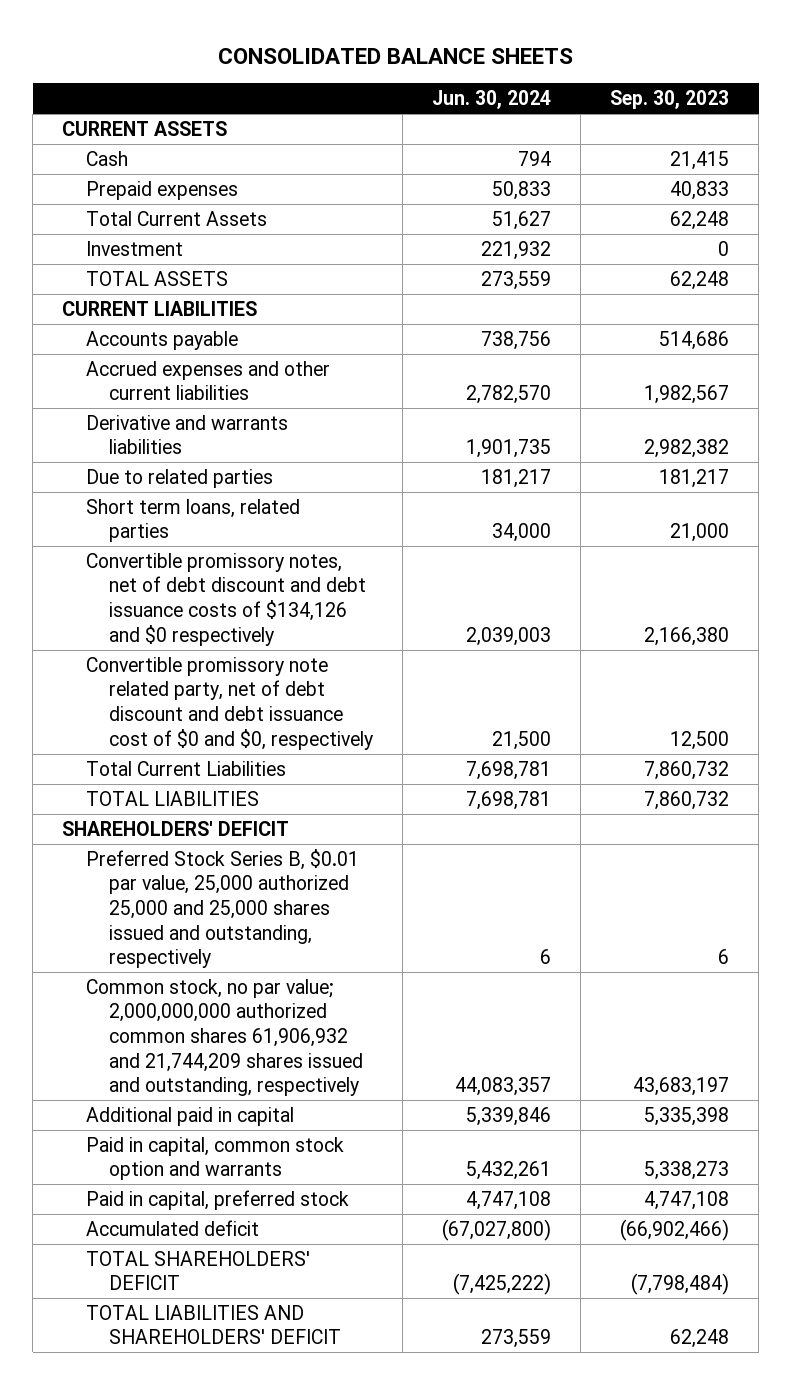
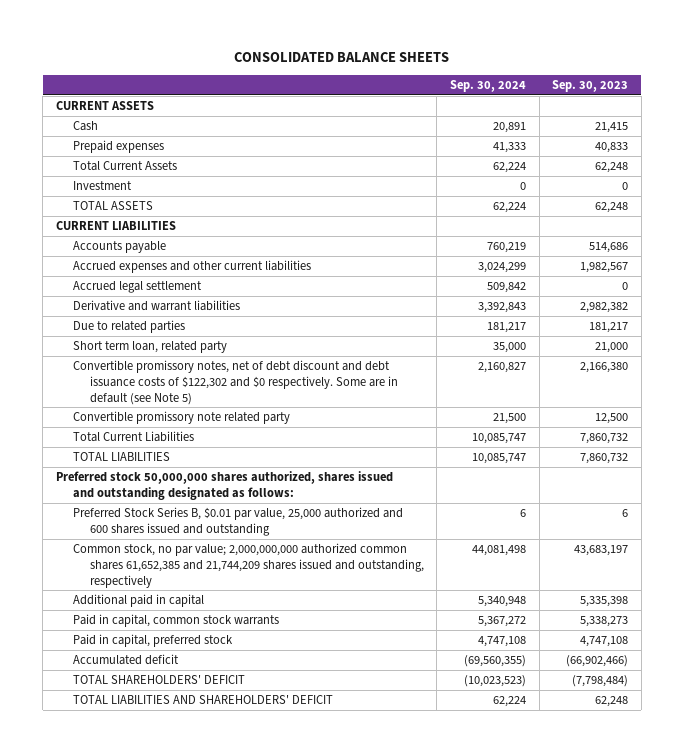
- | Jun. 30, 2024 | Sep. 30, 2023
+ | Sep. 30, 2024 | Sep. 30, 2023
- Derivative and warrants liabilities | 1,901,735 | 2,982,382
+ Accrued legal settlement | 509,842 | 0
+ Derivative and warrant liabilities | 3,392,843 | 2,982,382
- Short term loans, related parties | 34,000 | 21,000
- Convertible promissory notes, net of debt discount and debt issuance costs of $134,126 and $0 respectively | 2,039,003 | 2,166,380
- Convertible promissory note related party, net of debt discount and debt issuance cost of $0 and $0, respectively | 21,500 | 12,500
+ Short term loan, related party | 35,000 | 21,000
+ Convertible promissory notes, net of debt discount and debt issuance costs of $122,302 and $0 respectively. Some are in default (see Note 5) | 2,160,827 | 2,166,380
+ Convertible promissory note related party | 21,500 | 12,500
- SHAREHOLDERS' DEFICIT
- Preferred Stock Series B, $0.01 par value, 25,000 authorized 25,000 and 25,000 shares issued and outstanding, respectively | 6 | 6
- Common stock, no par value; 2,000,000,000 authorized common shares 61,906,932 and 21,744,209 shares issued and outstanding, respectively | 44,083,357 | 43,683,197
+ Preferred stock 50,000,000 shares authorized, shares issued and outstanding designated as follows:
+ Preferred Stock Series B, $0.01 par value, 25,000 authorized and 600 shares issued and outstanding | 6 | 6
+ Common stock, no par value; 2,000,000,000 authorized common shares 61,652,385 and 21,744,209 shares issued and outstanding, respectively | 44,081,498 | 43,683,197
- Paid in capital, common stock option and warrants | 5,432,261 | 5,338,273
+ Paid in capital, common stock warrants | 5,367,272 | 5,338,273

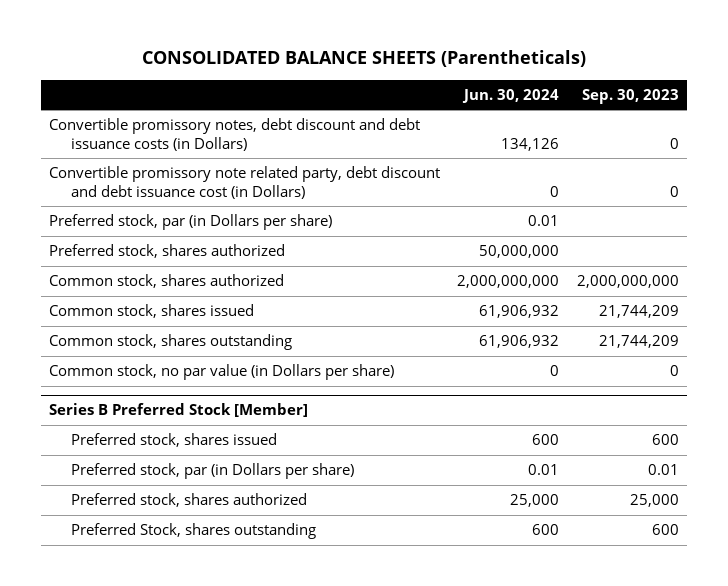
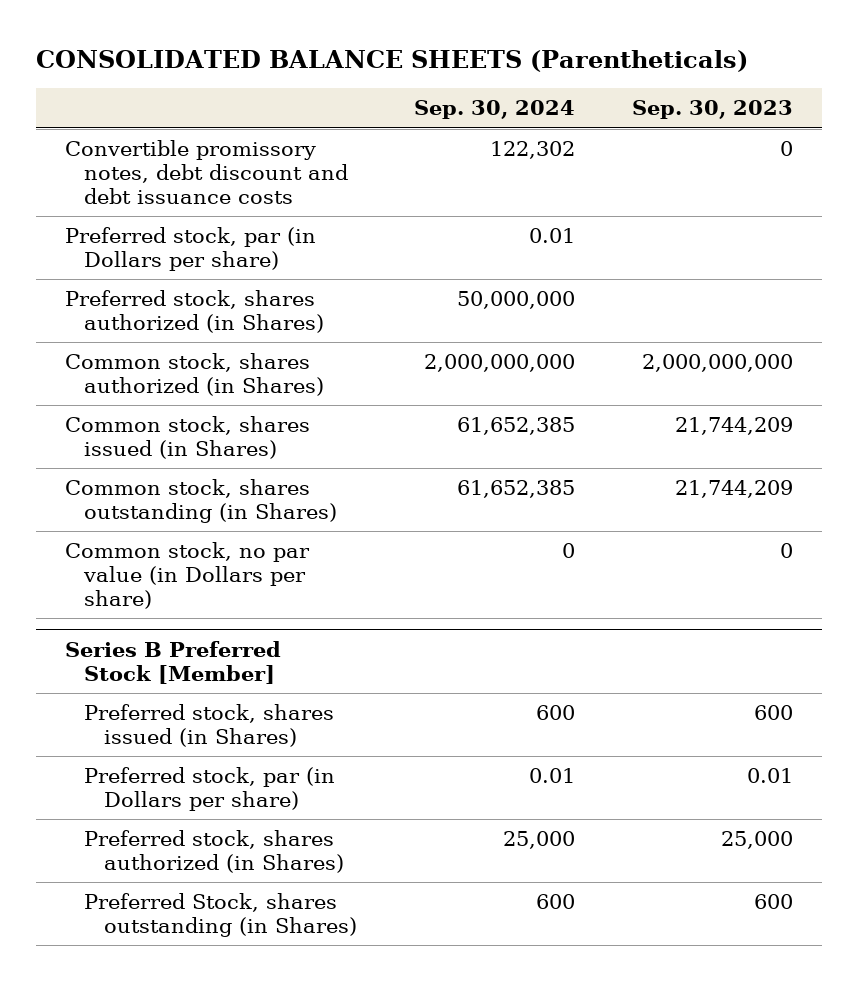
- | Jun. 30, 2024 | Sep. 30, 2023
+ | Sep. 30, 2024 | Sep. 30, 2023
- Convertible promissory notes, debt discount and debt issuance costs (in Dollars) | 134,126 | 0
- Convertible promissory note related party, debt discount and debt issuance cost (in Dollars) | 0 | 0
+ Convertible promissory notes, debt discount and debt issuance costs | 122,302 | 0
- Preferred stock, shares authorized | 50,000,000 |
- Common stock, shares authorized | 2,000,000,000 | 2,000,000,000
- Common stock, shares issued | 61,906,932 | 21,744,209
- Common stock, shares outstanding | 61,906,932 | 21,744,209
+ Preferred stock, shares authorized (in Shares) | 50,000,000 |
+ Common stock, shares authorized (in Shares) | 2,000,000,000 | 2,000,000,000
+ Common stock, shares issued (in Shares) | 61,652,385 | 21,744,209
+ Common stock, shares outstanding (in Shares) | 61,652,385 | 21,744,209
@ Series B Preferred Stock [Member]
- Preferred stock, shares issued | 600 | 600
+ Preferred stock, shares issued (in Shares) | 600 | 600
- Preferred stock, shares authorized | 25,000 | 25,000
- Preferred Stock, shares outstanding | 600 | 600
+ Preferred stock, shares authorized (in Shares) | 25,000 | 25,000
+ Preferred Stock, shares outstanding (in Shares) | 600 | 600

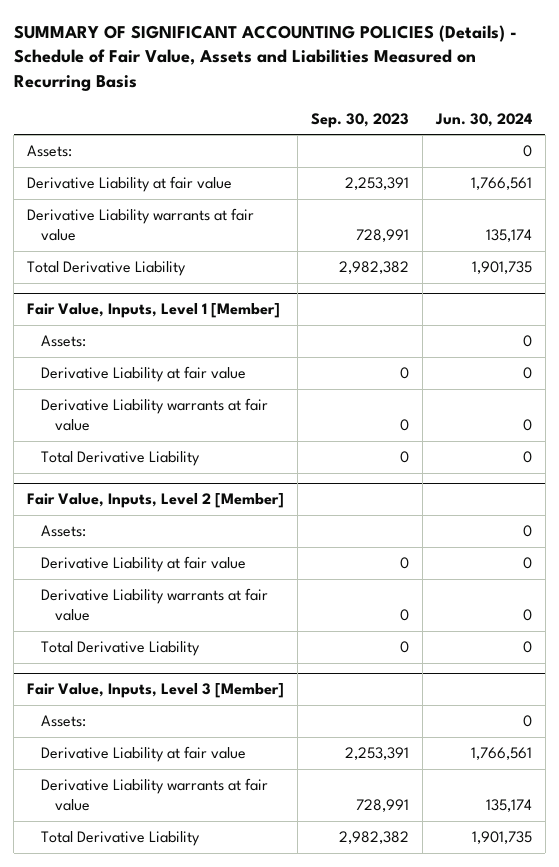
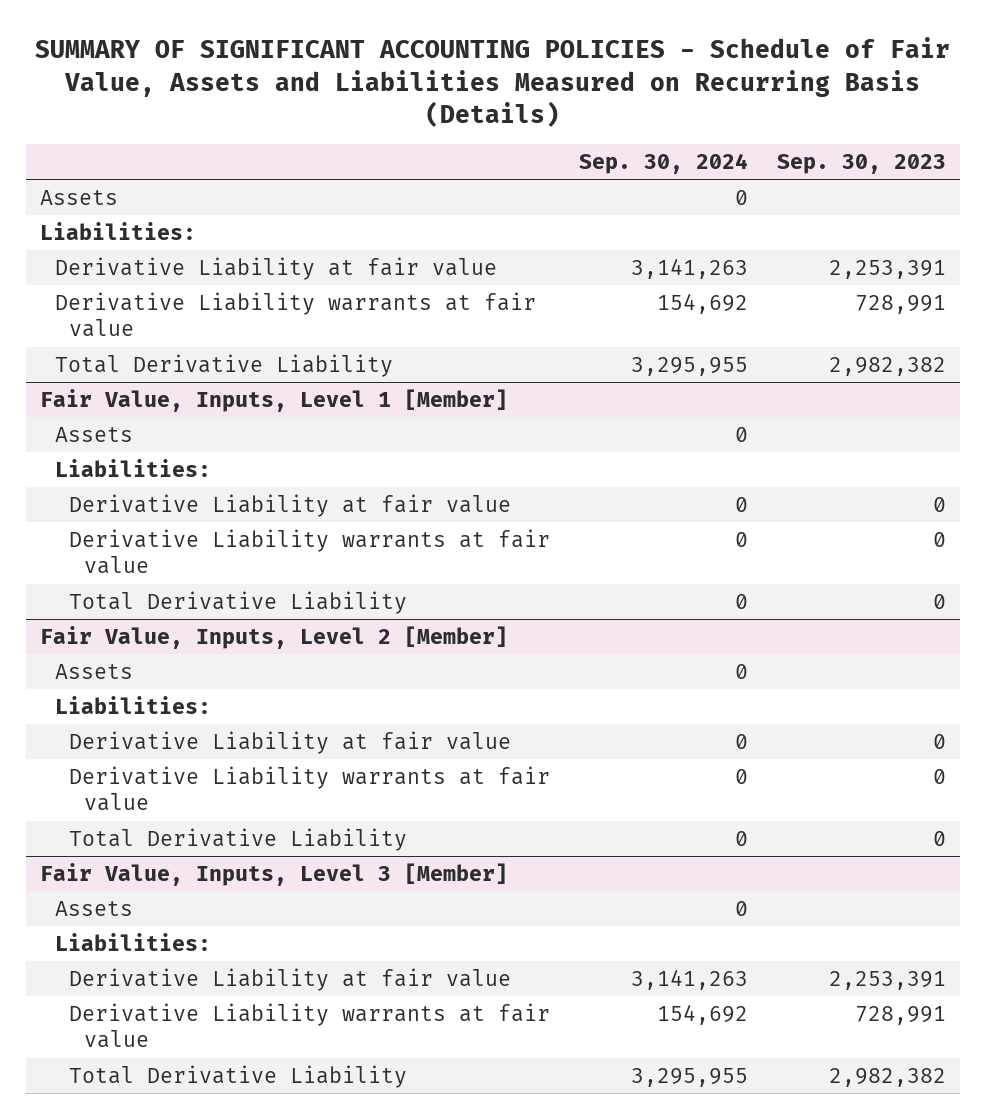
- SUMMARY OF SIGNIFICANT ACCOUNTING POLICIES (Details) - Schedule of Fair Value, Assets and Liabilities Measured on Recurring Basis
+ SUMMARY OF SIGNIFICANT ACCOUNTING POLICIES - Schedule of Fair Value, Assets and Liabilities Measured on Recurring Basis (Details)
- | Sep. 30, 2023 | Jun. 30, 2024
+ | Sep. 30, 2024 | Sep. 30, 2023
- Assets: | | 0
+ Assets | 0 |
+ Liabilities:
@ Fair Value, Inputs, Level 1 [Member]
- Assets: | | 0
+ Assets | 0 |
+ Liabilities:
@ Fair Value, Inputs, Level 2 [Member]
- Assets: | | 0
+ Assets | 0 |
+ Liabilities:
@ Fair Value, Inputs, Level 3 [Member]
- Assets: | | 0
+ Assets | 0 |
+ Liabilities:

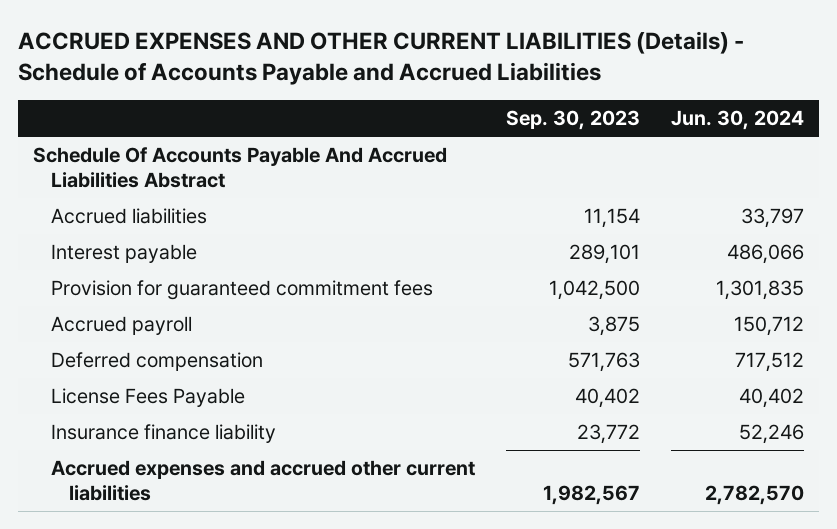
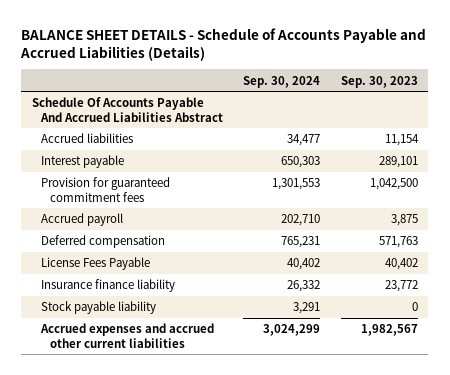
- ACCRUED EXPENSES AND OTHER CURRENT LIABILITIES (Details) - Schedule of Accounts Payable and Accrued Liabilities
+ BALANCE SHEET DETAILS - Schedule of Accounts Payable and Accrued Liabilities (Details)
- | Sep. 30, 2023 | Jun. 30, 2024
+ | Sep. 30, 2024 | Sep. 30, 2023
+ Stock payable liability | 3,291 | 0

